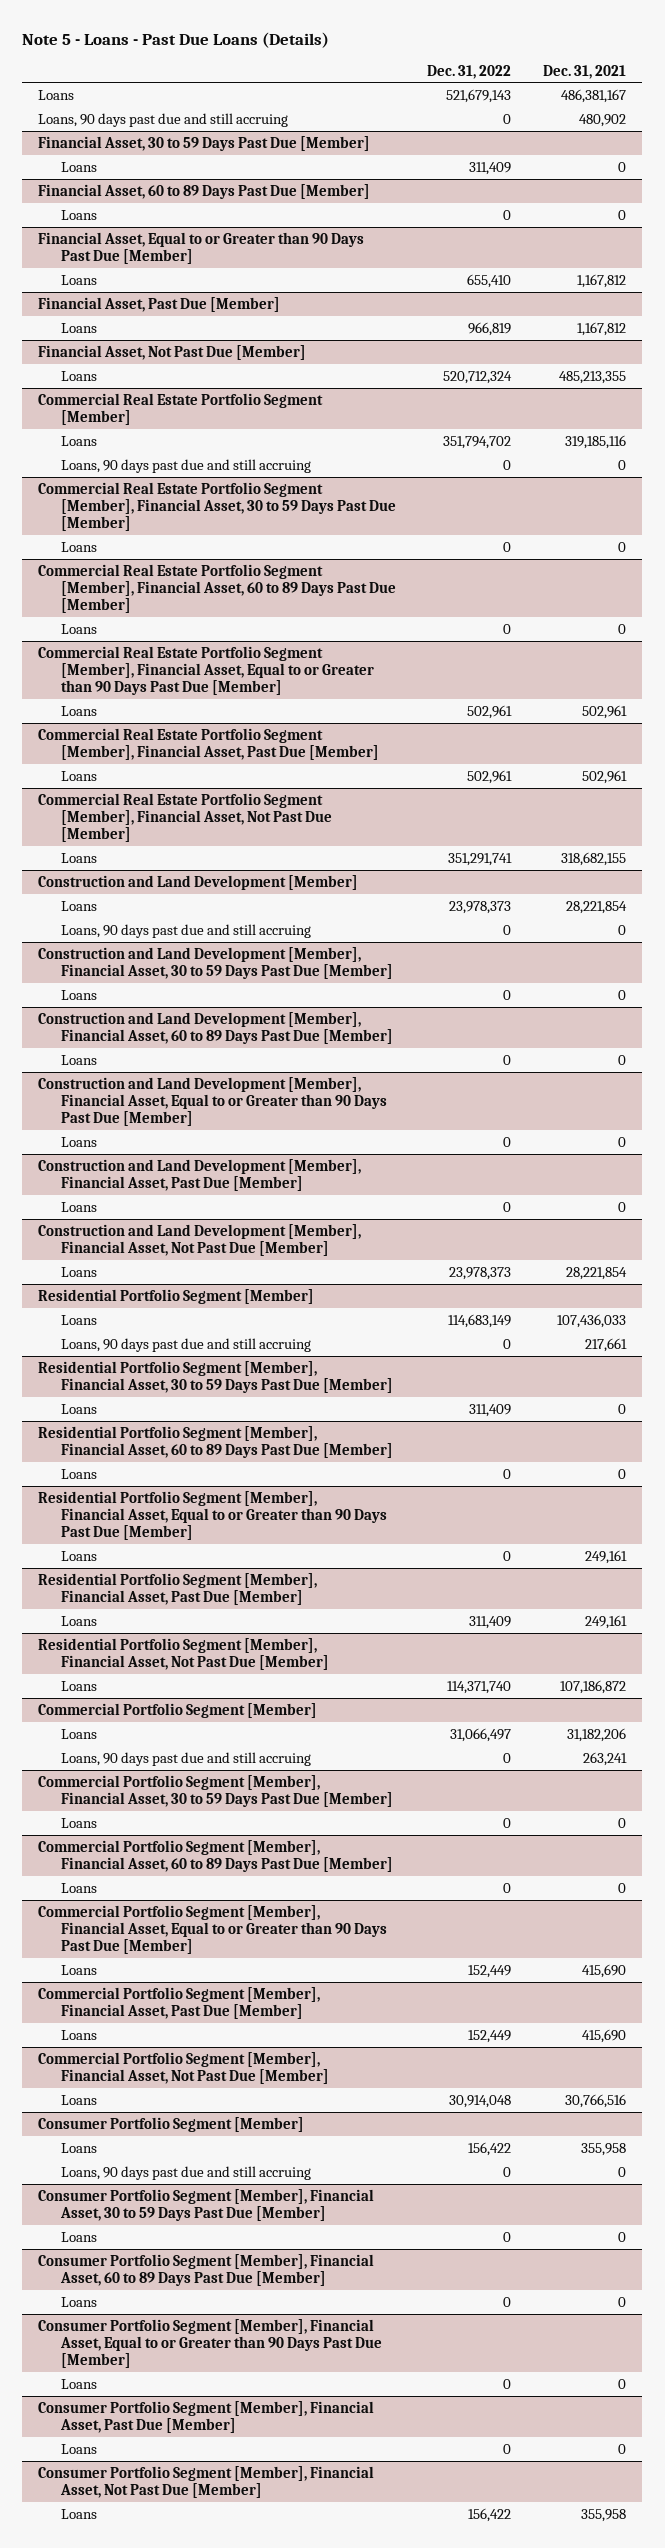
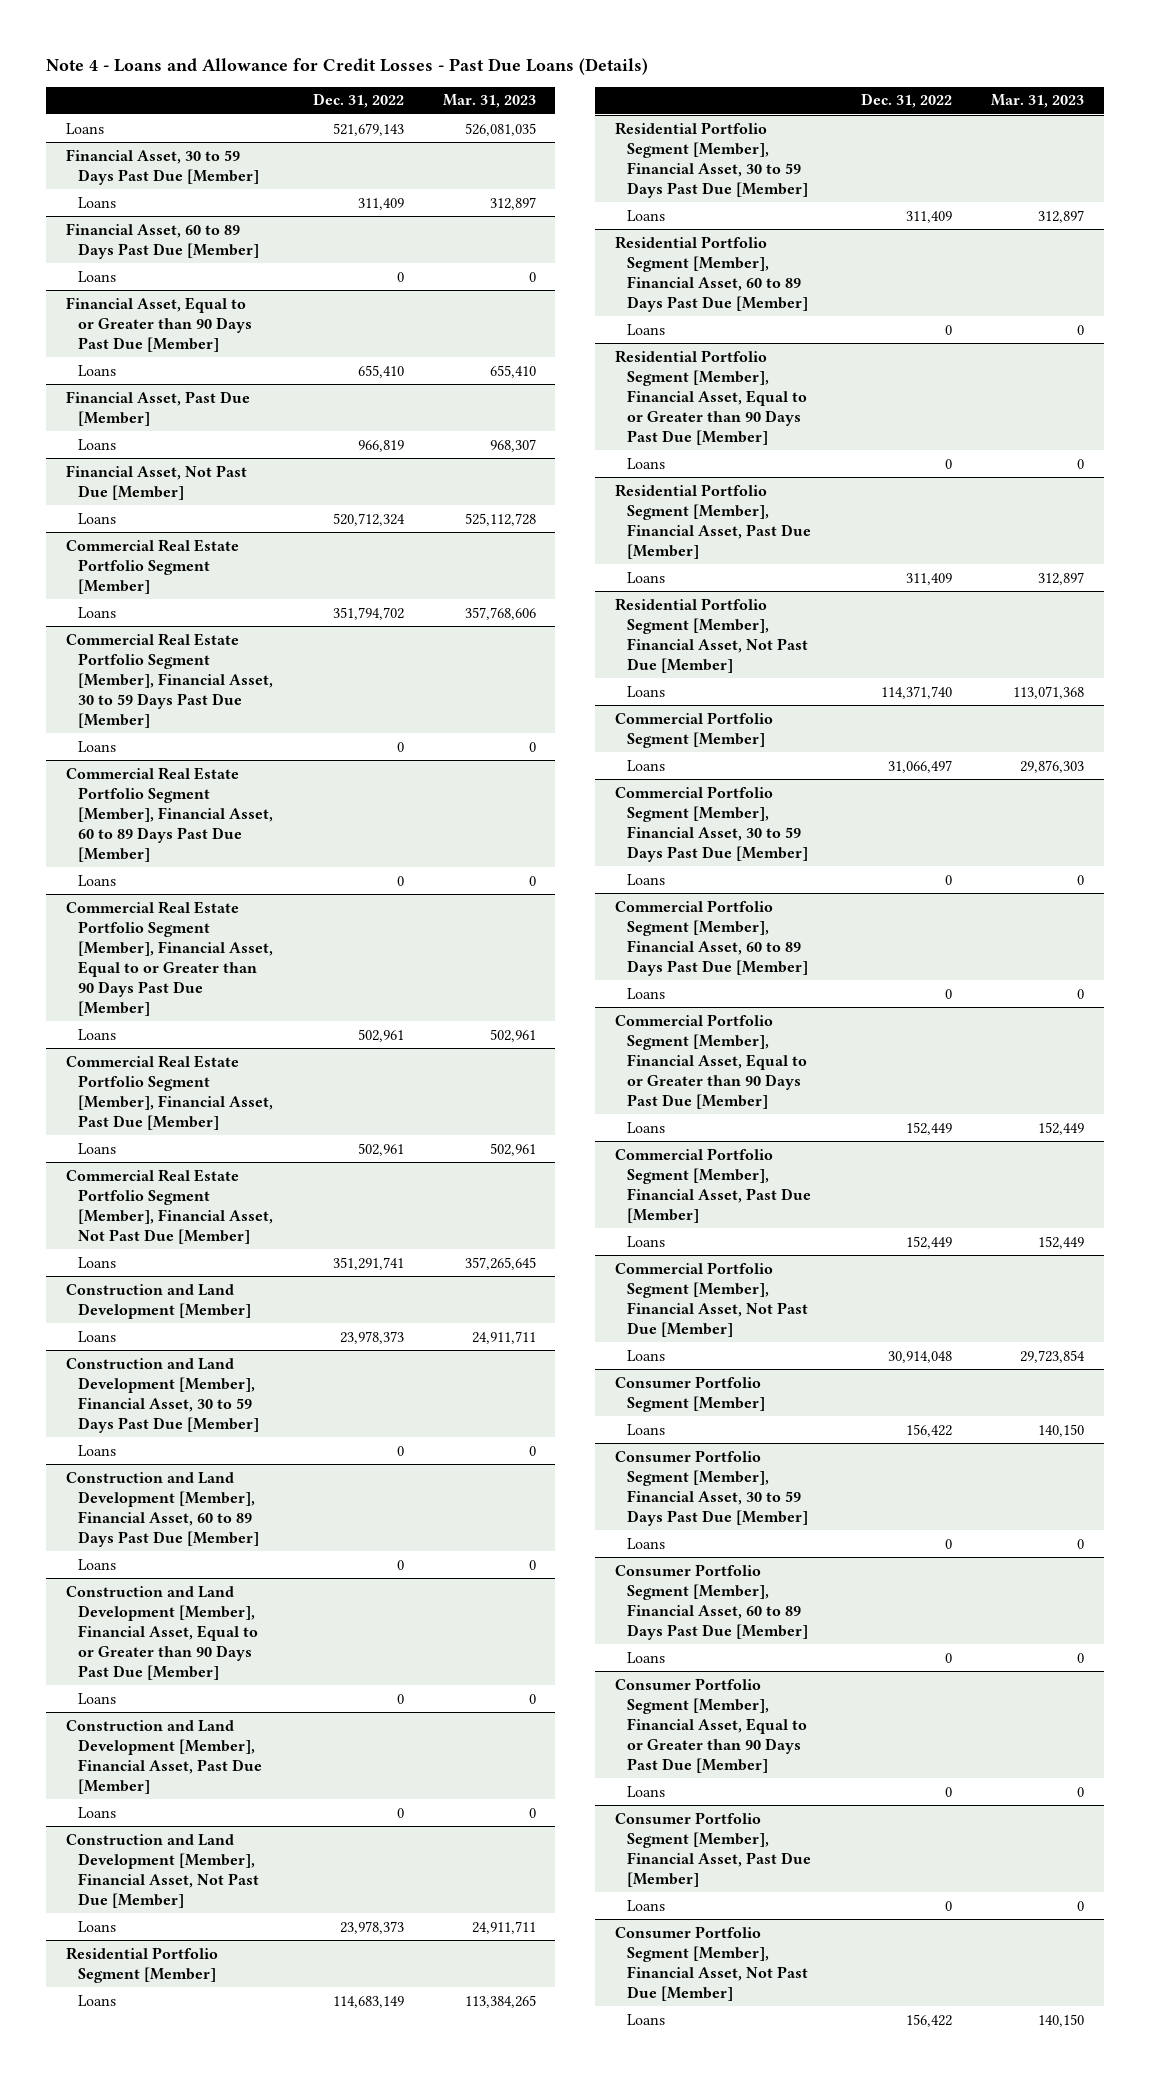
- Note 5 - Loans - Past Due Loans (Details)
+ Note 4 - Loans and Allowance for Credit Losses - Past Due Loans (Details)
- | Dec. 31, 2022 | Dec. 31, 2021
+ | Dec. 31, 2022 | Mar. 31, 2023
- Loans, 90 days past due and still accruing | 0 | 480,902
@ Commercial Real Estate Portfolio Segment [Member]
- Loans, 90 days past due and still accruing | 0 | 0
@ Construction and Land Development [Member]
- Loans, 90 days past due and still accruing | 0 | 0
@ Residential Portfolio Segment [Member]
- Loans, 90 days past due and still accruing | 0 | 217,661
@ Commercial Portfolio Segment [Member]
- Loans, 90 days past due and still accruing | 0 | 263,241
@ Consumer Portfolio Segment [Member]
- Loans, 90 days past due and still accruing | 0 | 0

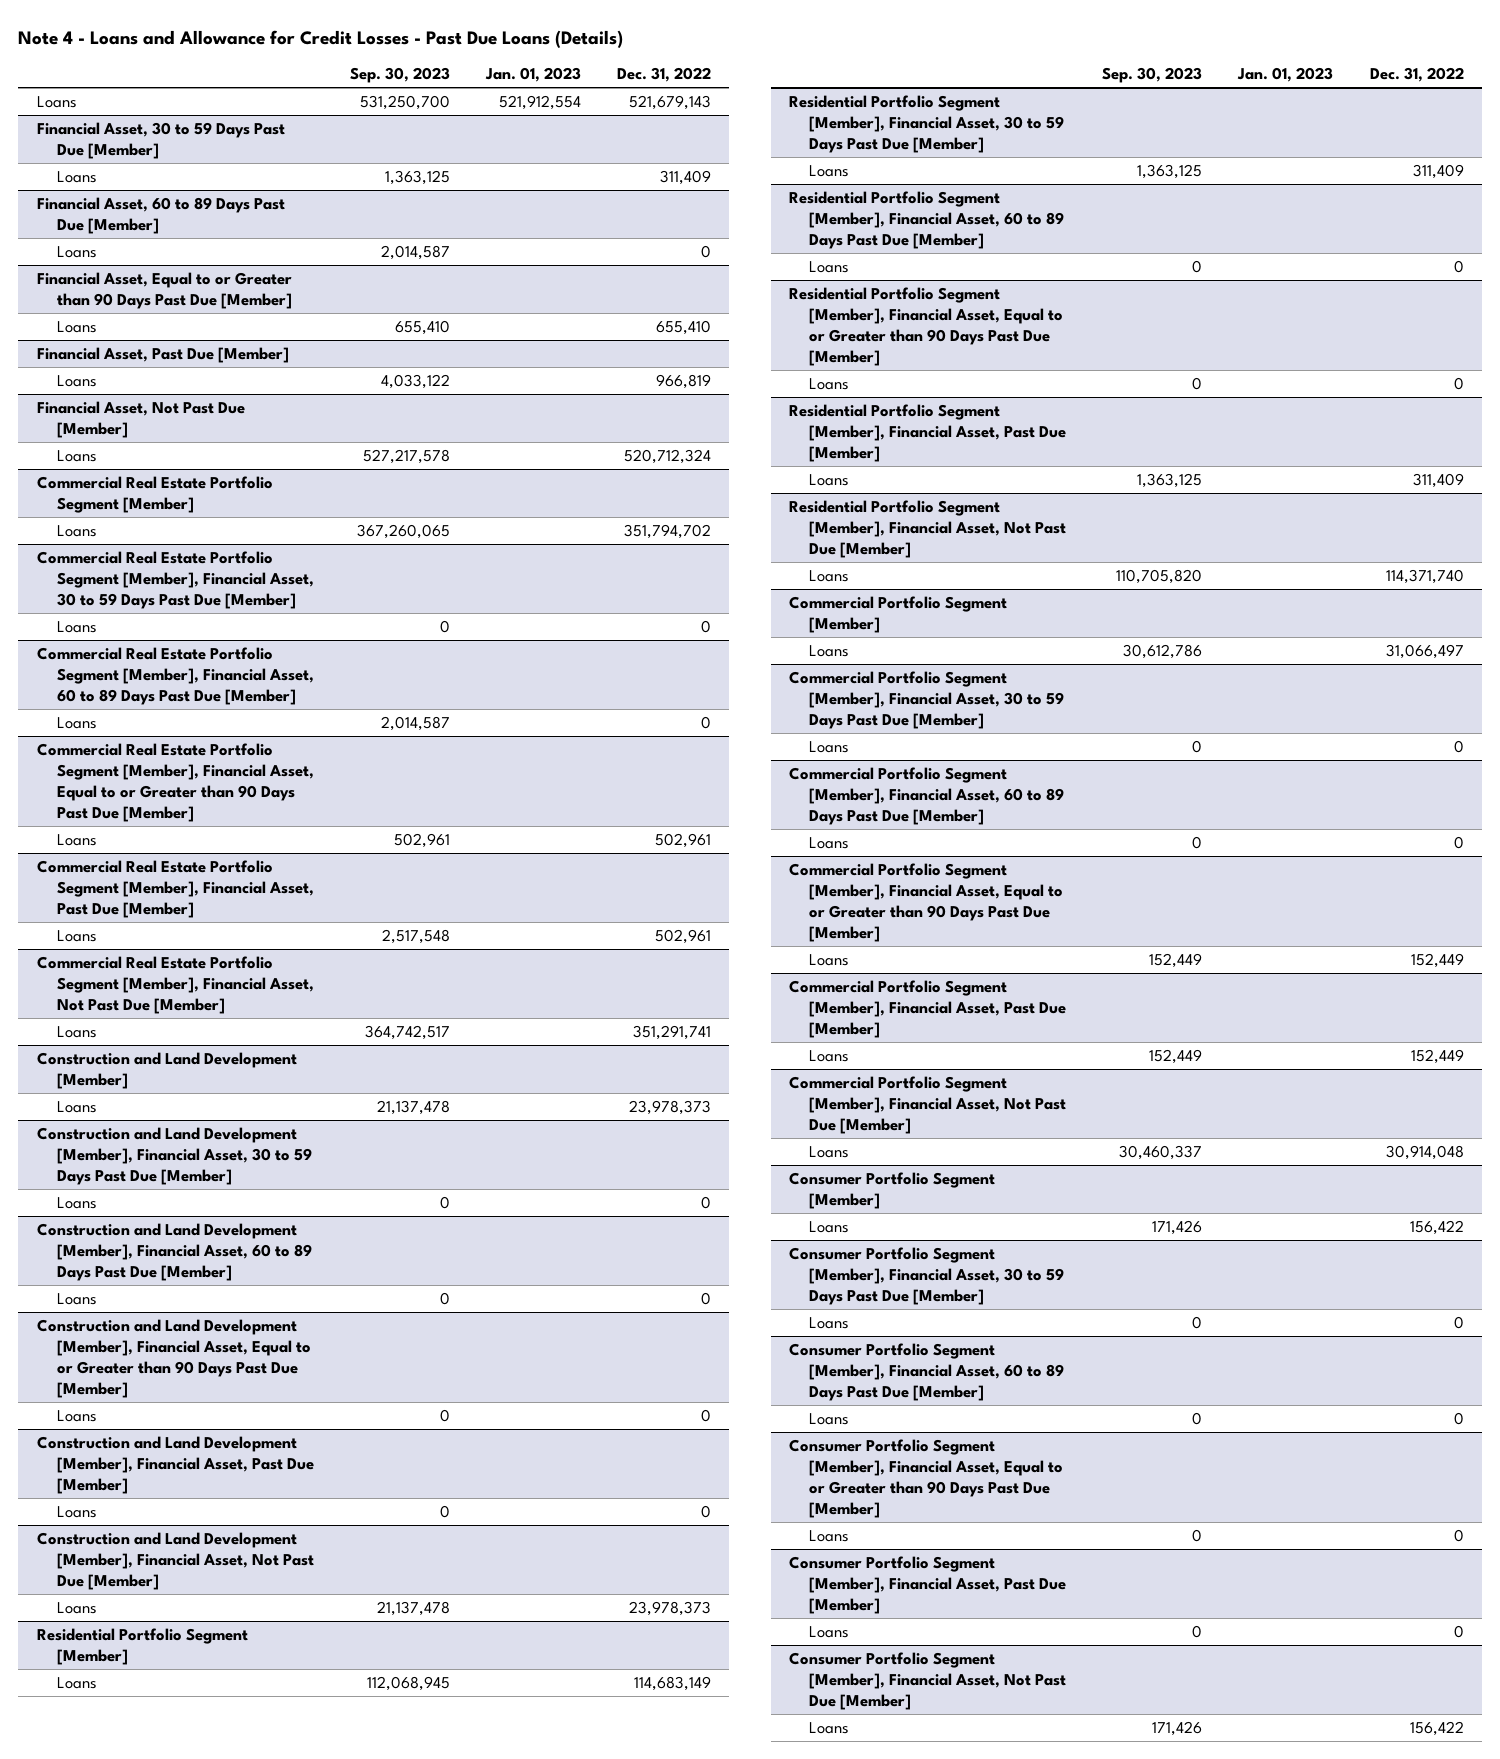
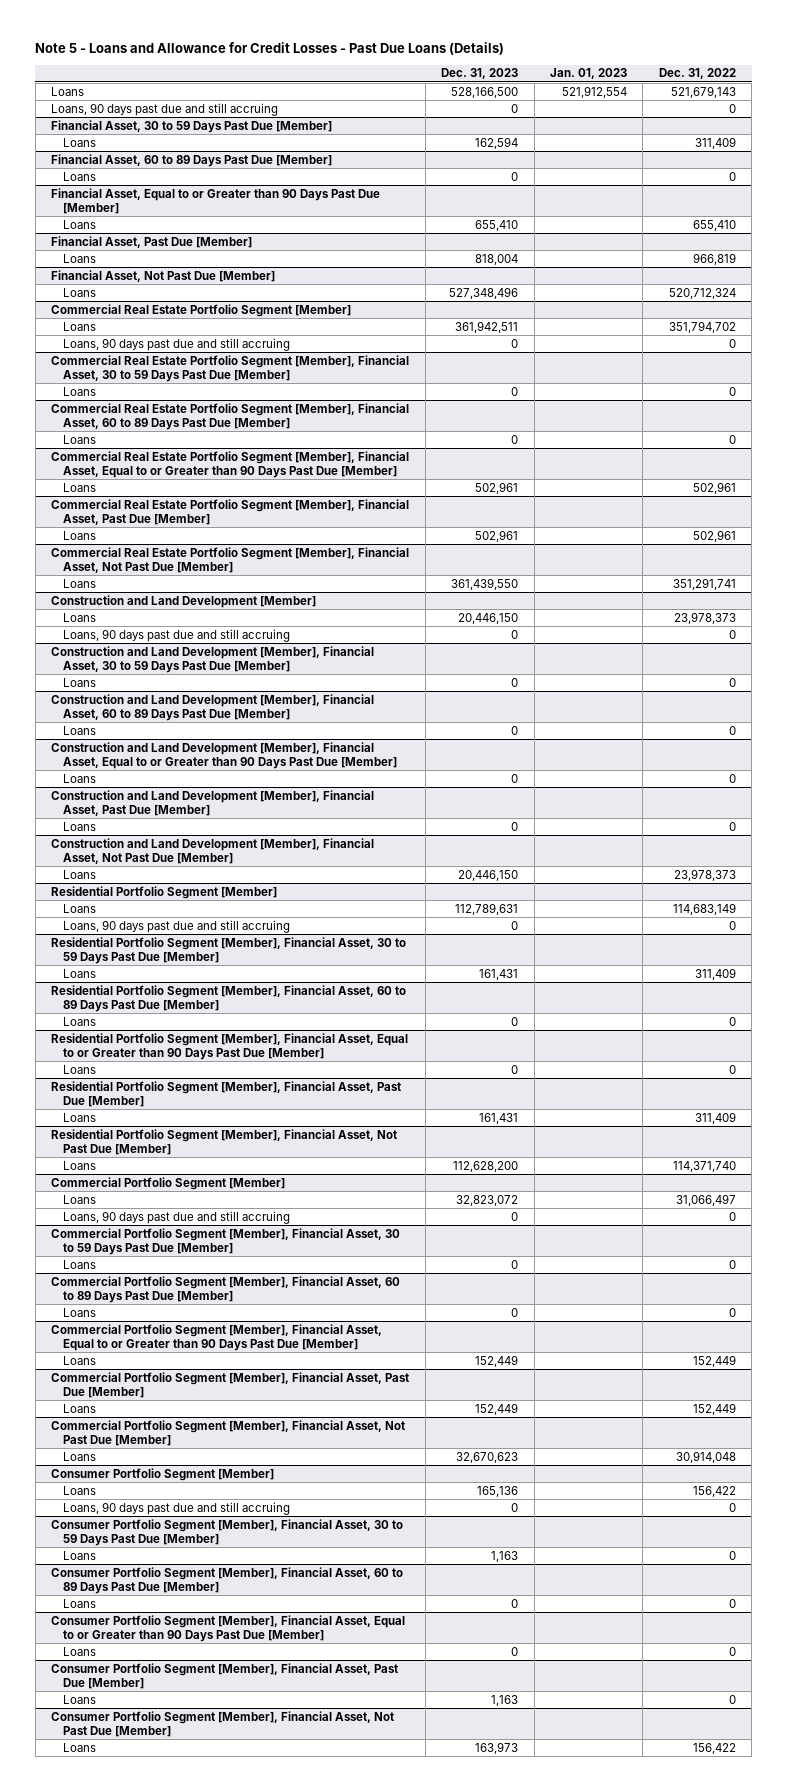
- Note 4 - Loans and Allowance for Credit Losses - Past Due Loans (Details)
+ Note 5 - Loans and Allowance for Credit Losses - Past Due Loans (Details)
- | Sep. 30, 2023 | Jan. 01, 2023 | Dec. 31, 2022
+ | Dec. 31, 2023 | Jan. 01, 2023 | Dec. 31, 2022
+ Loans, 90 days past due and still accruing | 0 | | 0
@ Commercial Real Estate Portfolio Segment [Member]
+ Loans, 90 days past due and still accruing | 0 | | 0
@ Construction and Land Development [Member]
+ Loans, 90 days past due and still accruing | 0 | | 0
@ Residential Portfolio Segment [Member]
+ Loans, 90 days past due and still accruing | 0 | | 0
@ Commercial Portfolio Segment [Member]
+ Loans, 90 days past due and still accruing | 0 | | 0
@ Consumer Portfolio Segment [Member]
+ Loans, 90 days past due and still accruing | 0 | | 0

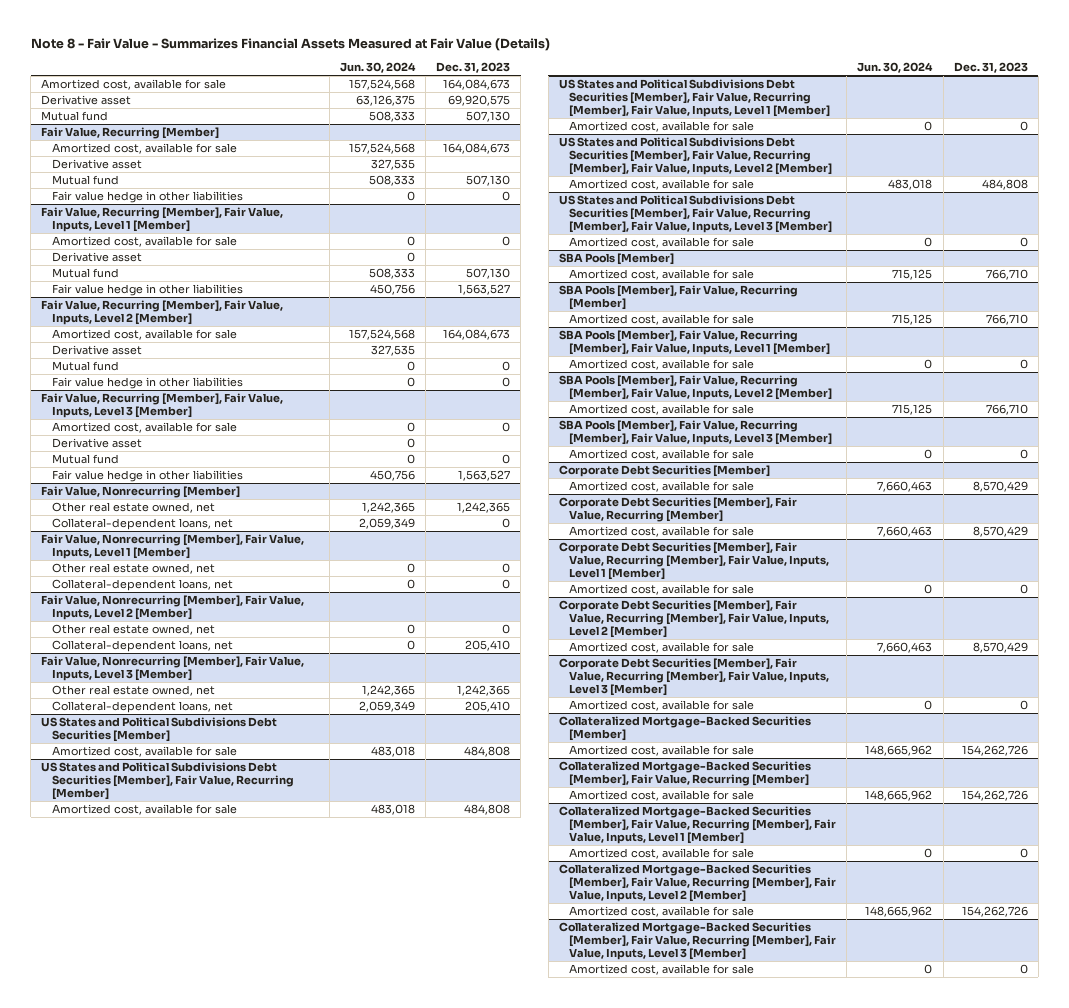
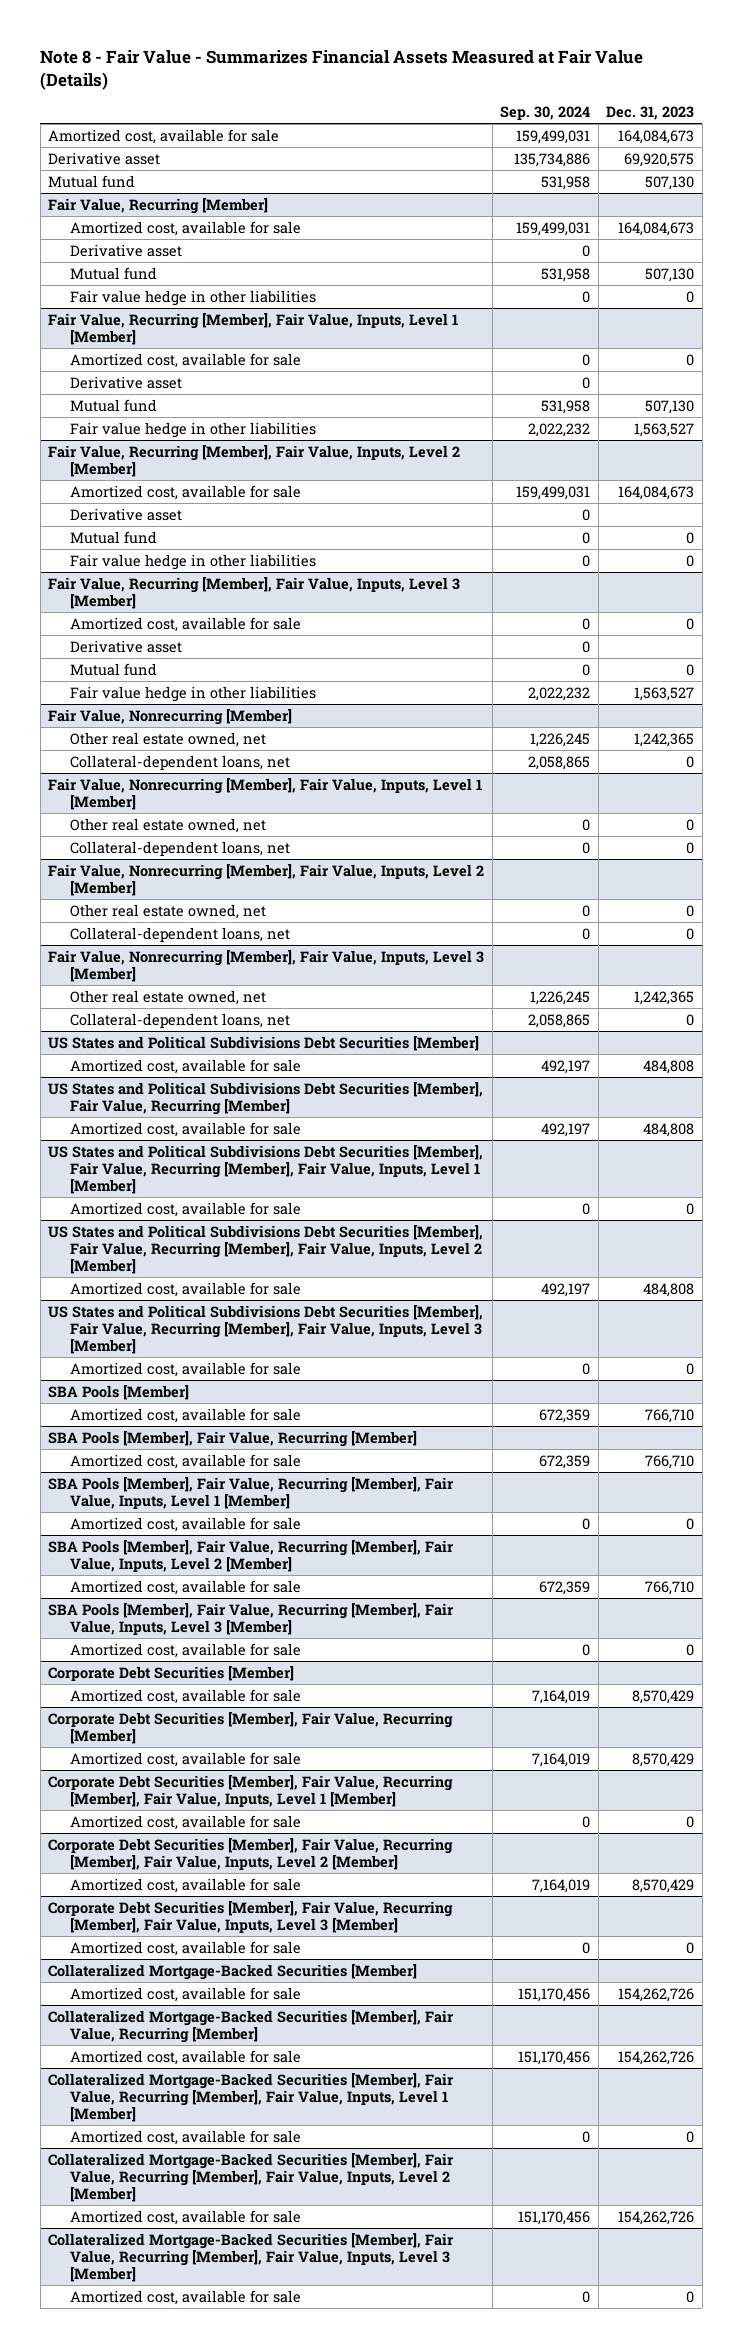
- | Jun. 30, 2024 | Dec. 31, 2023
+ | Sep. 30, 2024 | Dec. 31, 2023
@ Fair Value, Nonrecurring [Member], Fair Value, Inputs, Level 2 [Member]
- Collateral-dependent loans, net | 0 | 205,410
+ Collateral-dependent loans, net | 0 | 0
@ Fair Value, Nonrecurring [Member], Fair Value, Inputs, Level 3 [Member]
- Collateral-dependent loans, net | 2,059,349 | 205,410
+ Collateral-dependent loans, net | 2,058,865 | 0

